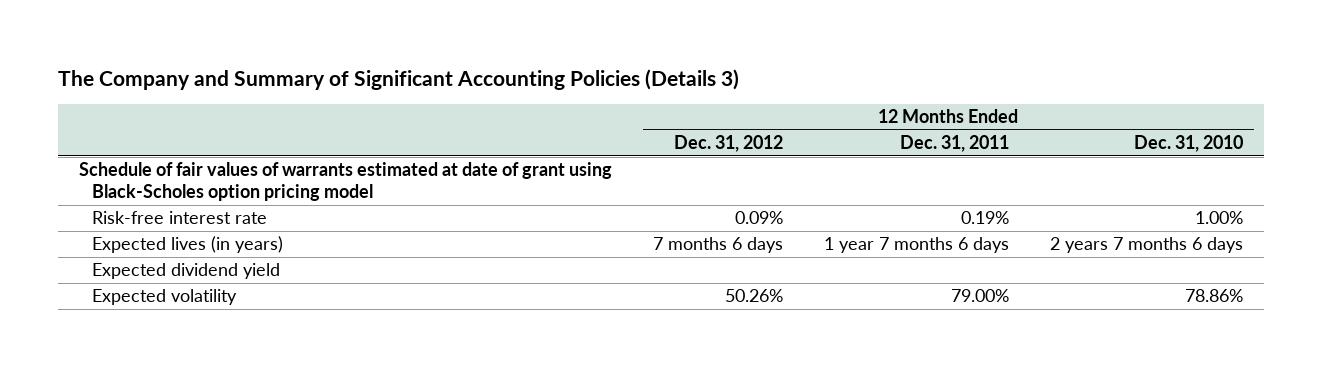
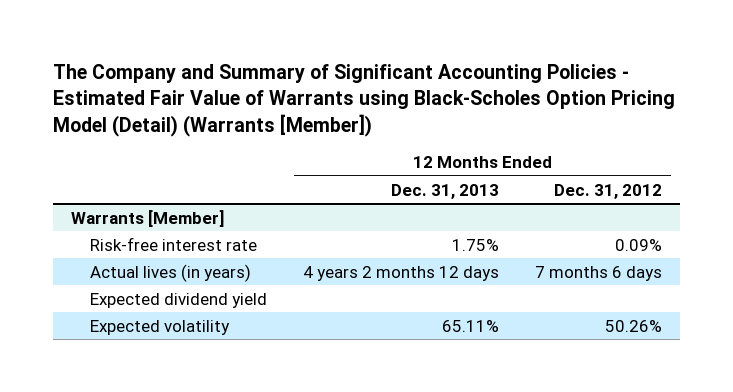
- The Company and Summary of Significant Accounting Policies (Details 3)
+ The Company and Summary of Significant Accounting Policies - Estimated Fair Value of Warrants using Black-Scholes Option Pricing Model (Detail) (Warrants [Member])
- | 12 Months Ended Dec. 31, 2012 | 12 Months Ended Dec. 31, 2011 | 12 Months Ended Dec. 31, 2010
+ | 12 Months Ended Dec. 31, 2013 | 12 Months Ended Dec. 31, 2012
- Schedule of fair values of warrants estimated at date of grant using Black-Scholes option pricing model
+ Warrants [Member]
- Expected lives (in years) | 7 months 6 days | 1 year 7 months 6 days | 2 years 7 months 6 days
+ Actual lives (in years) | 4 years 2 months 12 days | 7 months 6 days

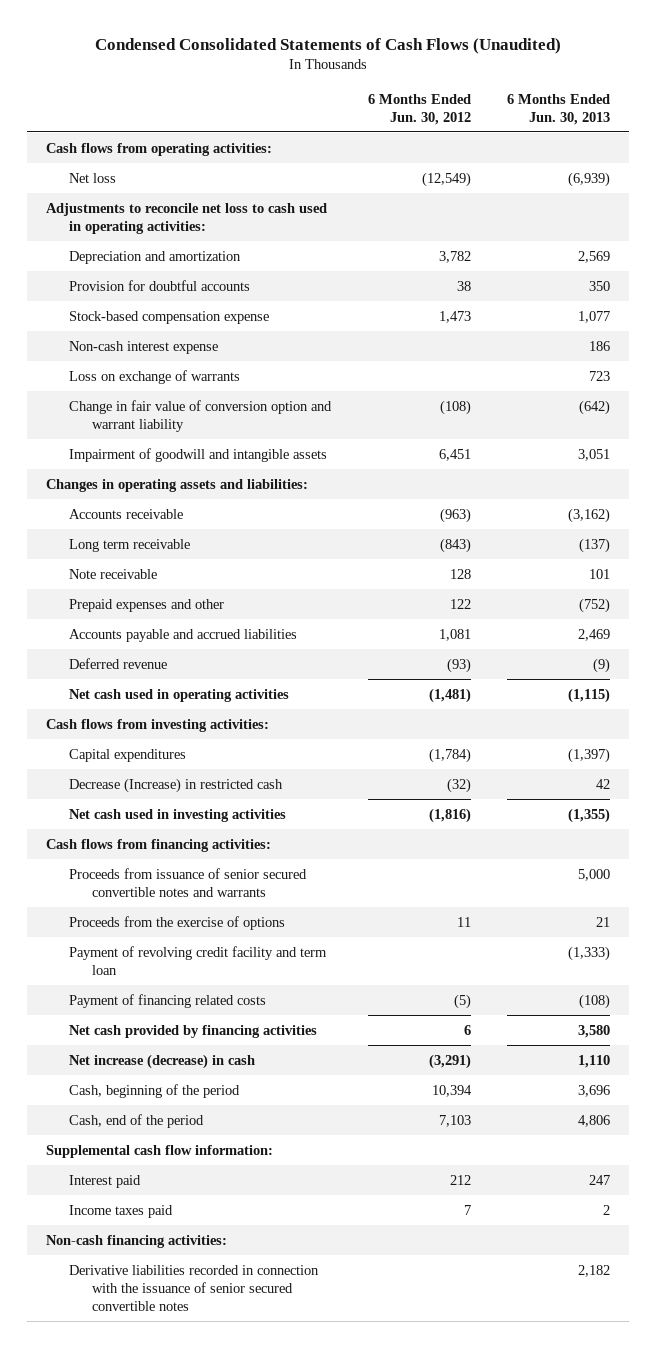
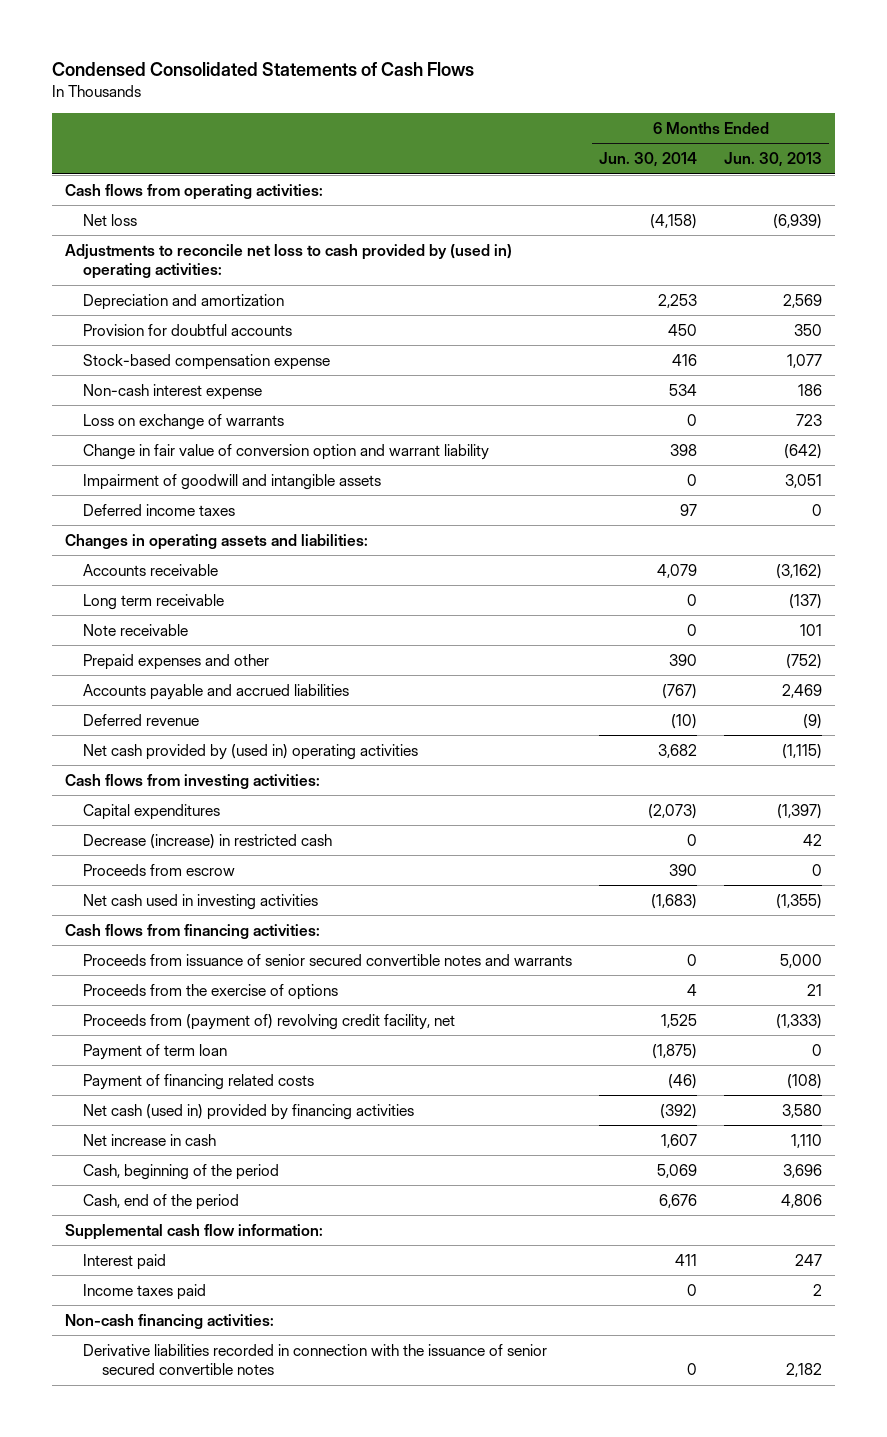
- Condensed Consolidated Statements of Cash Flows (Unaudited)
+ Condensed Consolidated Statements of Cash Flows
- | 6 Months Ended Jun. 30, 2012 | 6 Months Ended Jun. 30, 2013
+ | 6 Months Ended Jun. 30, 2014 | 6 Months Ended Jun. 30, 2013
- Adjustments to reconcile net loss to cash used in operating activities:
+ Adjustments to reconcile net loss to cash provided by (used in) operating activities:
+ Deferred income taxes | 97 | 0
- Net cash used in operating activities | (1,481) | (1,115)
+ Net cash provided by (used in) operating activities | 3,682 | (1,115)
- Decrease (Increase) in restricted cash | (32) | 42
+ Decrease (increase) in restricted cash | 0 | 42
+ Proceeds from escrow | 390 | 0
- Payment of revolving credit facility and term loan | | (1,333)
+ Proceeds from (payment of) revolving credit facility, net | 1,525 | (1,333)
+ Payment of term loan | (1,875) | 0
- Net cash provided by financing activities | 6 | 3,580
- Net increase (decrease) in cash | (3,291) | 1,110
+ Net cash (used in) provided by financing activities | (392) | 3,580
+ Net increase in cash | 1,607 | 1,110

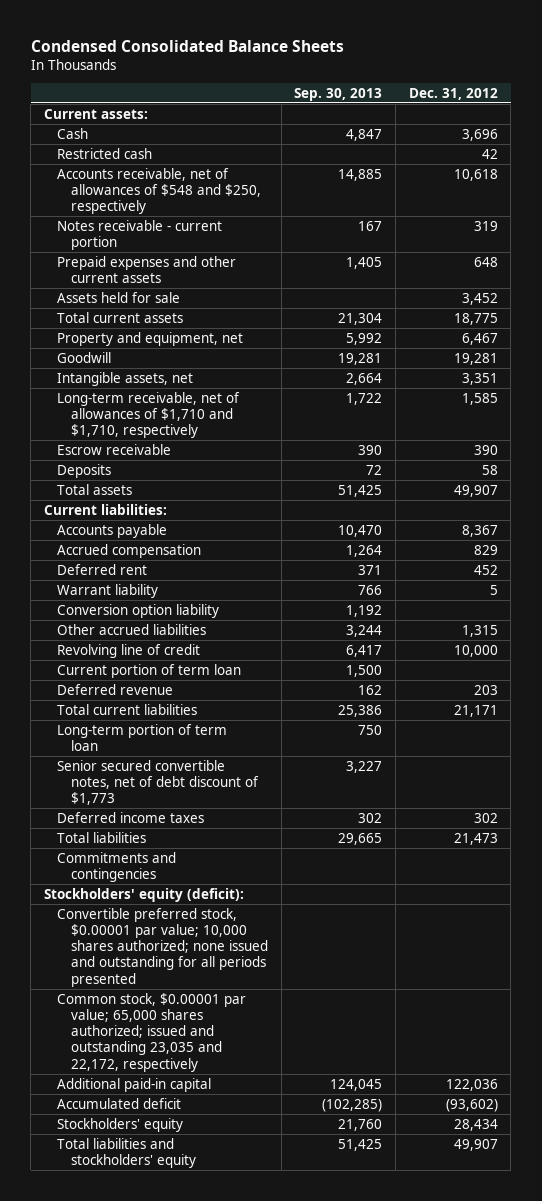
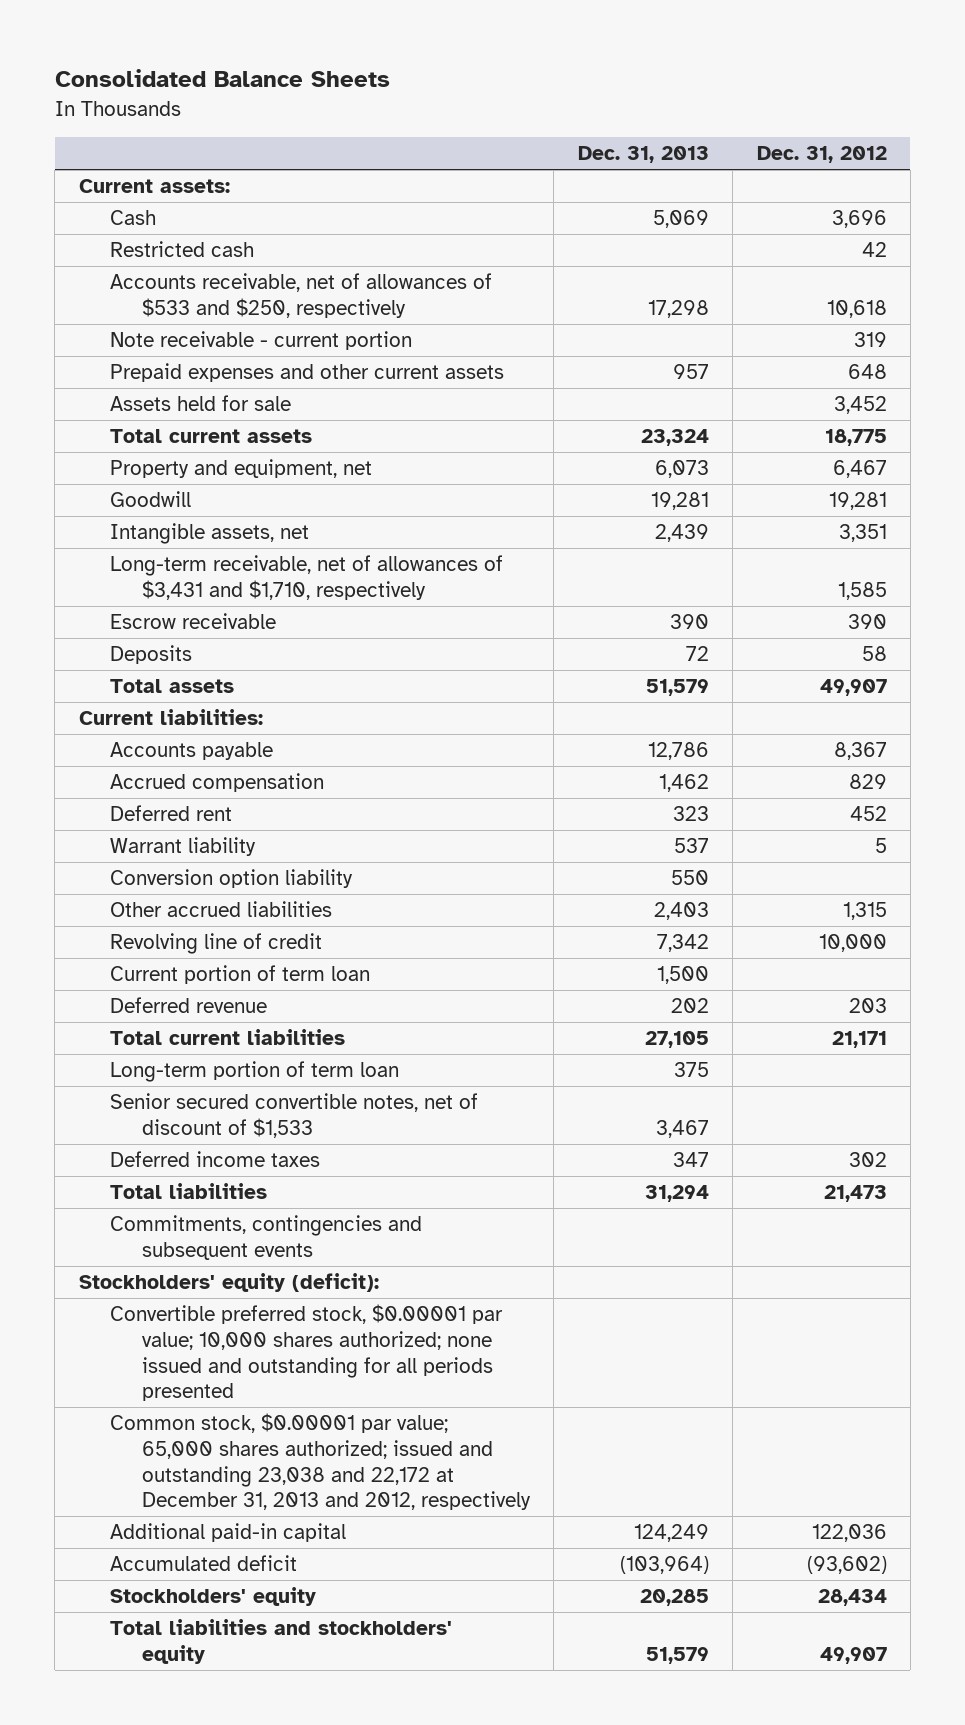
- Condensed Consolidated Balance Sheets
+ Consolidated Balance Sheets
- | Sep. 30, 2013 | Dec. 31, 2012
+ | Dec. 31, 2013 | Dec. 31, 2012
- Accounts receivable, net of allowances of $548 and $250, respectively | 14,885 | 10,618
- Notes receivable - current portion | 167 | 319
+ Accounts receivable, net of allowances of $533 and $250, respectively | 17,298 | 10,618
+ Note receivable - current portion | | 319
- Long-term receivable, net of allowances of $1,710 and $1,710, respectively | 1,722 | 1,585
+ Long-term receivable, net of allowances of $3,431 and $1,710, respectively | | 1,585
- Senior secured convertible notes, net of debt discount of $1,773 | 3,227 |
+ Senior secured convertible notes, net of discount of $1,533 | 3,467 |
- Commitments and contingencies
+ Commitments, contingencies and subsequent events
- Common stock, $0.00001 par value; 65,000 shares authorized; issued and outstanding 23,035 and 22,172, respectively
+ Common stock, $0.00001 par value; 65,000 shares authorized; issued and outstanding 23,038 and 22,172 at December 31, 2013 and 2012, respectively

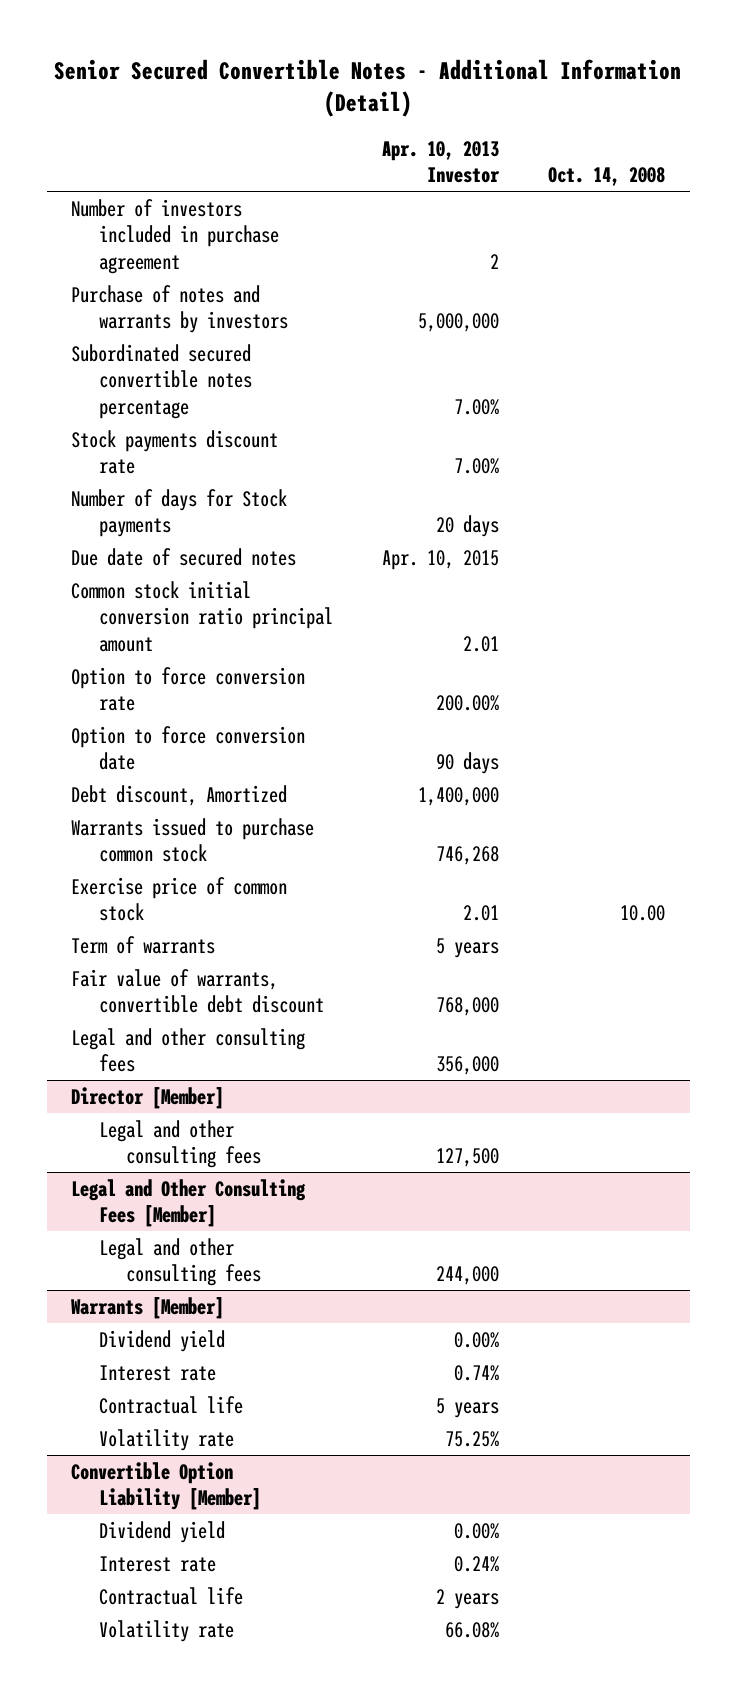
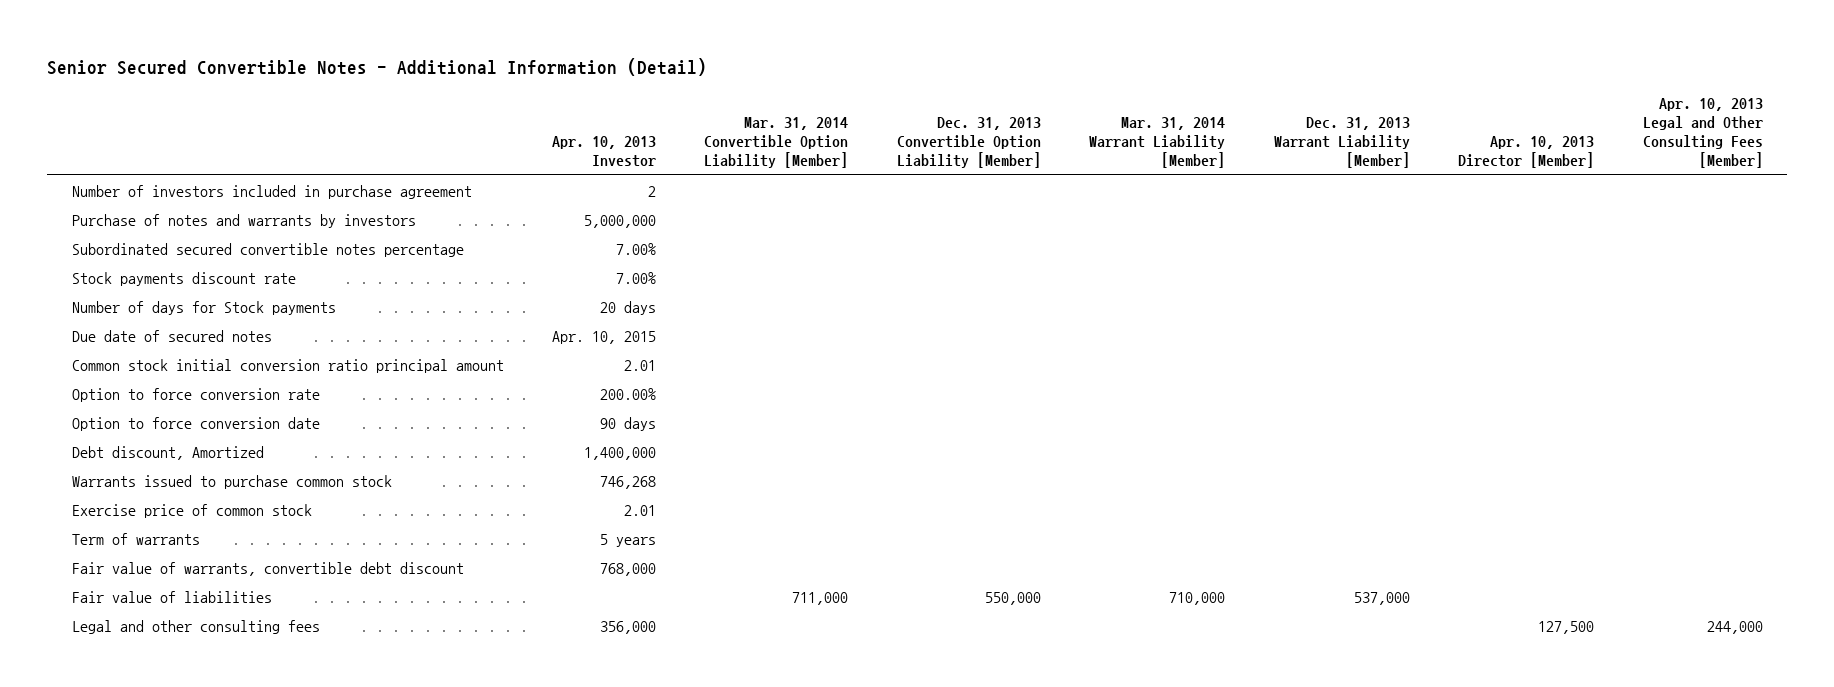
- | Apr. 10, 2013 Investor | Oct. 14, 2008
+ | Apr. 10, 2013 Investor | Mar. 31, 2014 Convertible Option Liability [Member] | Dec. 31, 2013 Convertible Option Liability [Member] | Mar. 31, 2014 Warrant Liability [Member] | Dec. 31, 2013 Warrant Liability [Member] | Apr. 10, 2013 Director [Member] | Apr. 10, 2013 Legal and Other Consulting Fees [Member]
+ Fair value of liabilities | | 711,000 | 550,000 | 710,000 | 537,000 | |
- Director [Member]
- Legal and other consulting fees | 127,500 |
- Legal and Other Consulting Fees [Member]
- Legal and other consulting fees | 244,000 |
- Warrants [Member]
- Dividend yield | 0.00% |
- Interest rate | 0.74% |
- Contractual life | 5 years |
- Volatility rate | 75.25% |
- Convertible Option Liability [Member]
- Dividend yield | 0.00% |
- Interest rate | 0.24% |
- Contractual life | 2 years |
- Volatility rate | 66.08% |

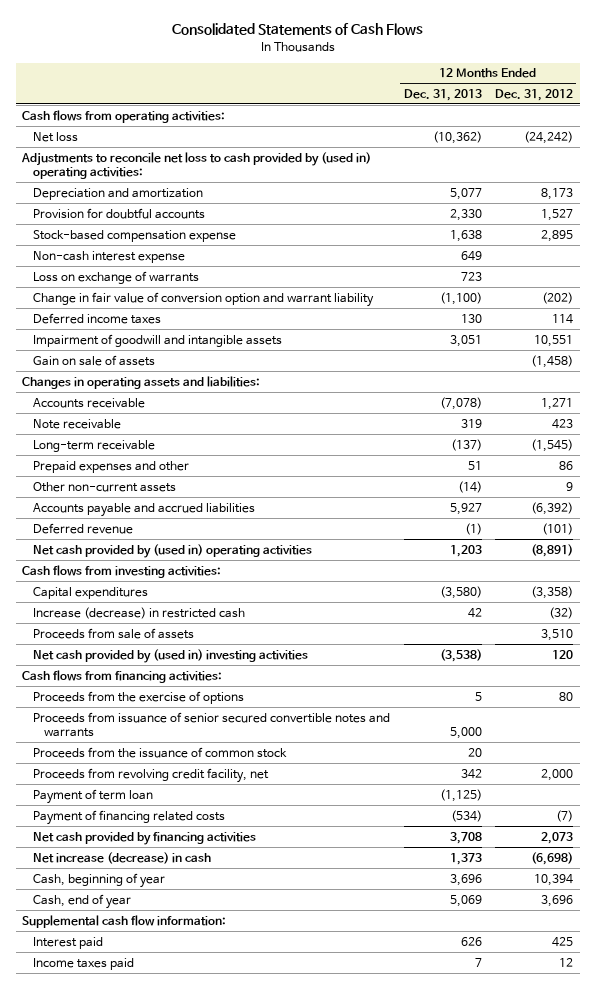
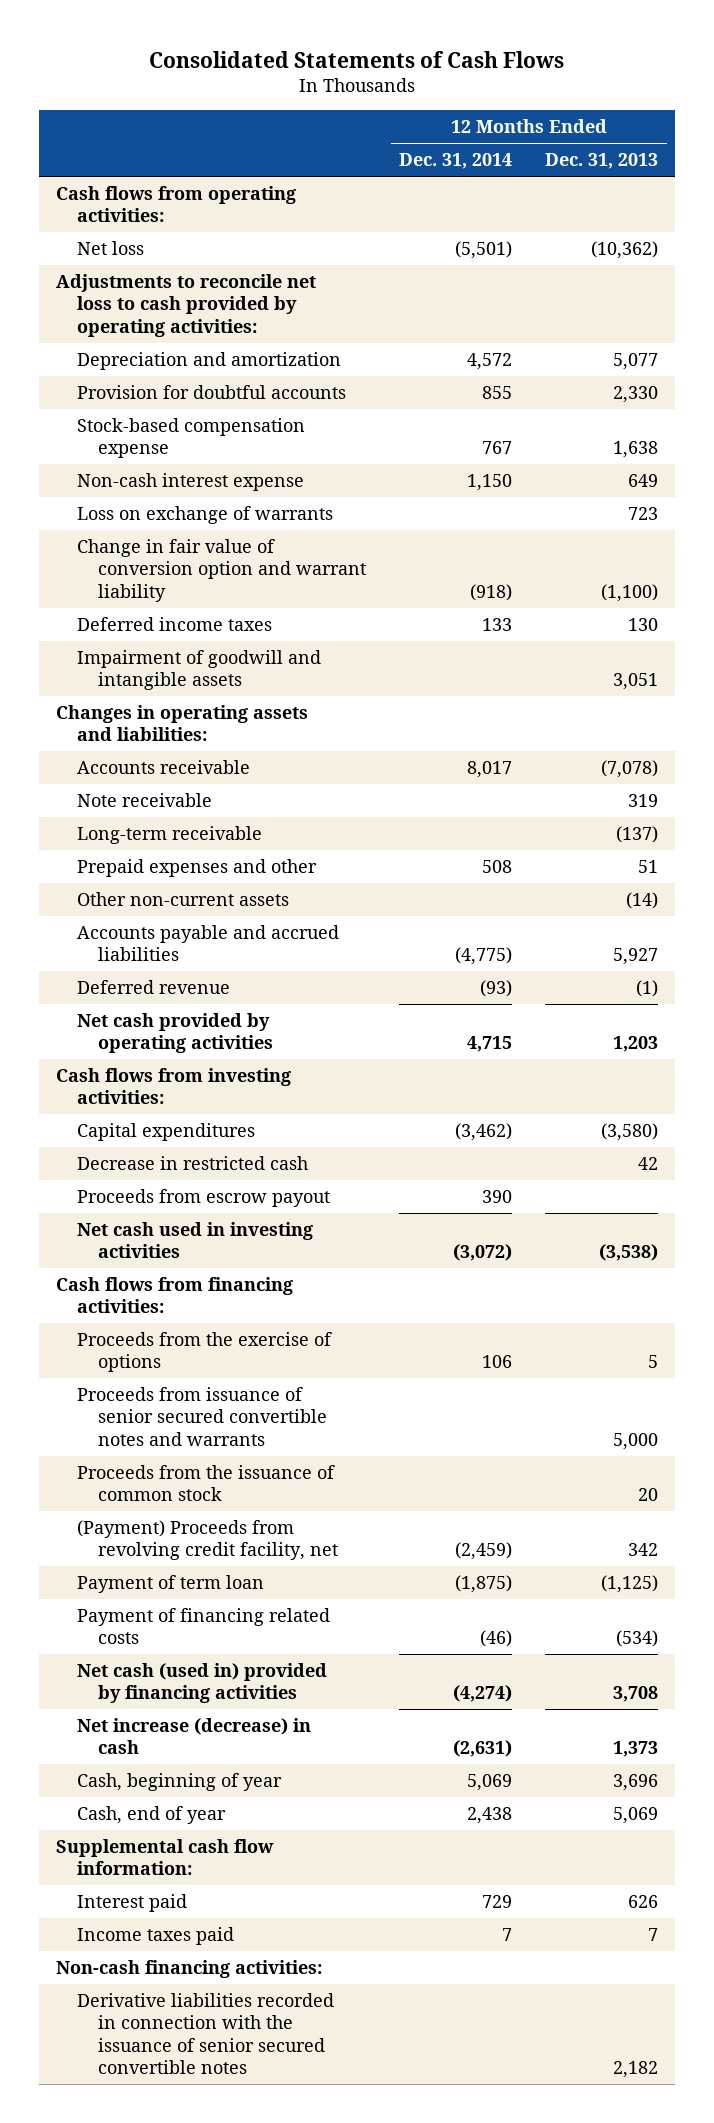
- | 12 Months Ended Dec. 31, 2013 | 12 Months Ended Dec. 31, 2012
+ | 12 Months Ended Dec. 31, 2014 | 12 Months Ended Dec. 31, 2013
- Adjustments to reconcile net loss to cash provided by (used in) operating activities:
+ Adjustments to reconcile net loss to cash provided by operating activities:
- Gain on sale of assets | | (1,458)
- Net cash provided by (used in) operating activities | 1,203 | (8,891)
+ Net cash provided by operating activities | 4,715 | 1,203
- Increase (decrease) in restricted cash | 42 | (32)
- Proceeds from sale of assets | | 3,510
- Net cash provided by (used in) investing activities | (3,538) | 120
+ Decrease in restricted cash | | 42
+ Proceeds from escrow payout | 390 |
+ Net cash used in investing activities | (3,072) | (3,538)
- Proceeds from revolving credit facility, net | 342 | 2,000
+ (Payment) Proceeds from revolving credit facility, net | (2,459) | 342
- Net cash provided by financing activities | 3,708 | 2,073
+ Net cash (used in) provided by financing activities | (4,274) | 3,708
+ Non-cash financing activities:
+ Derivative liabilities recorded in connection with the issuance of senior secured convertible notes | | 2,182

